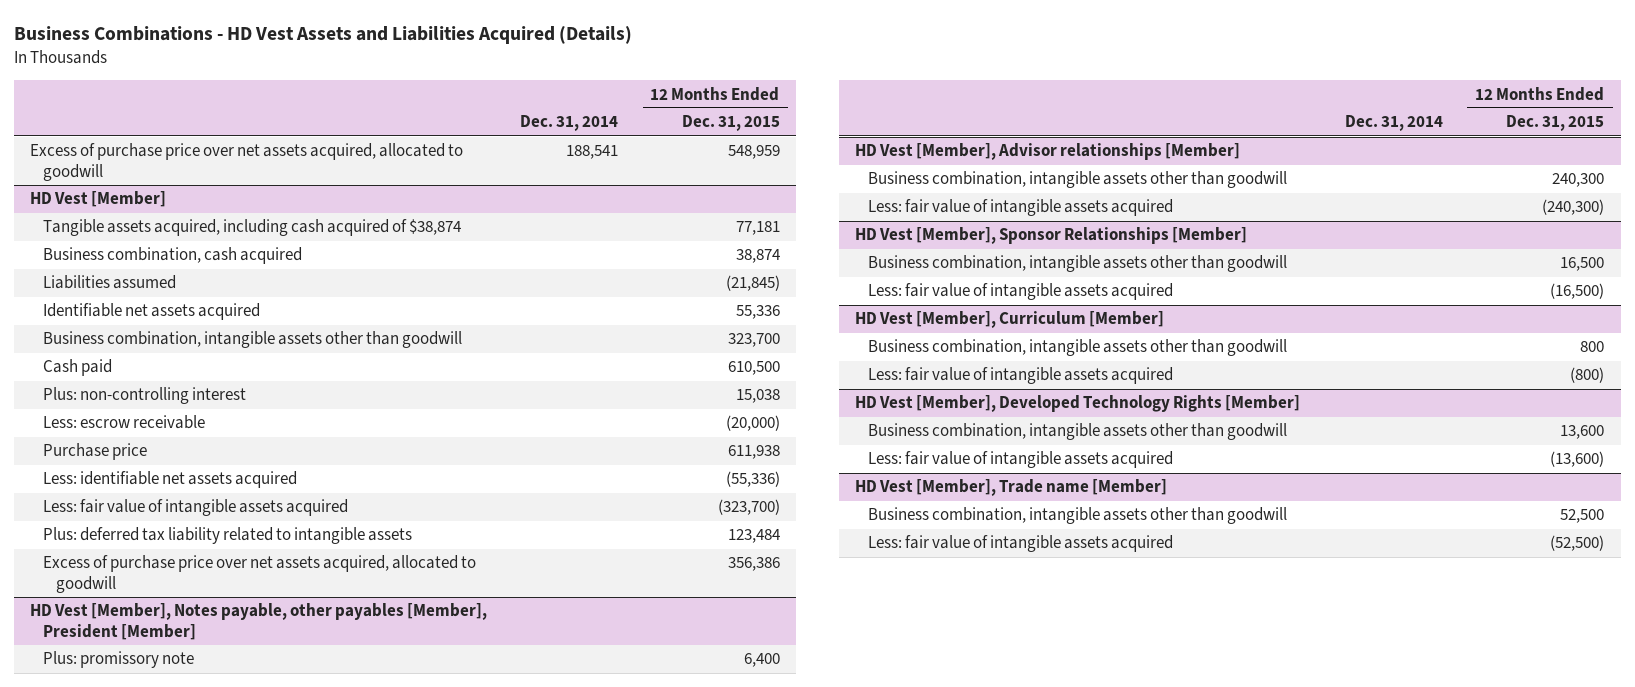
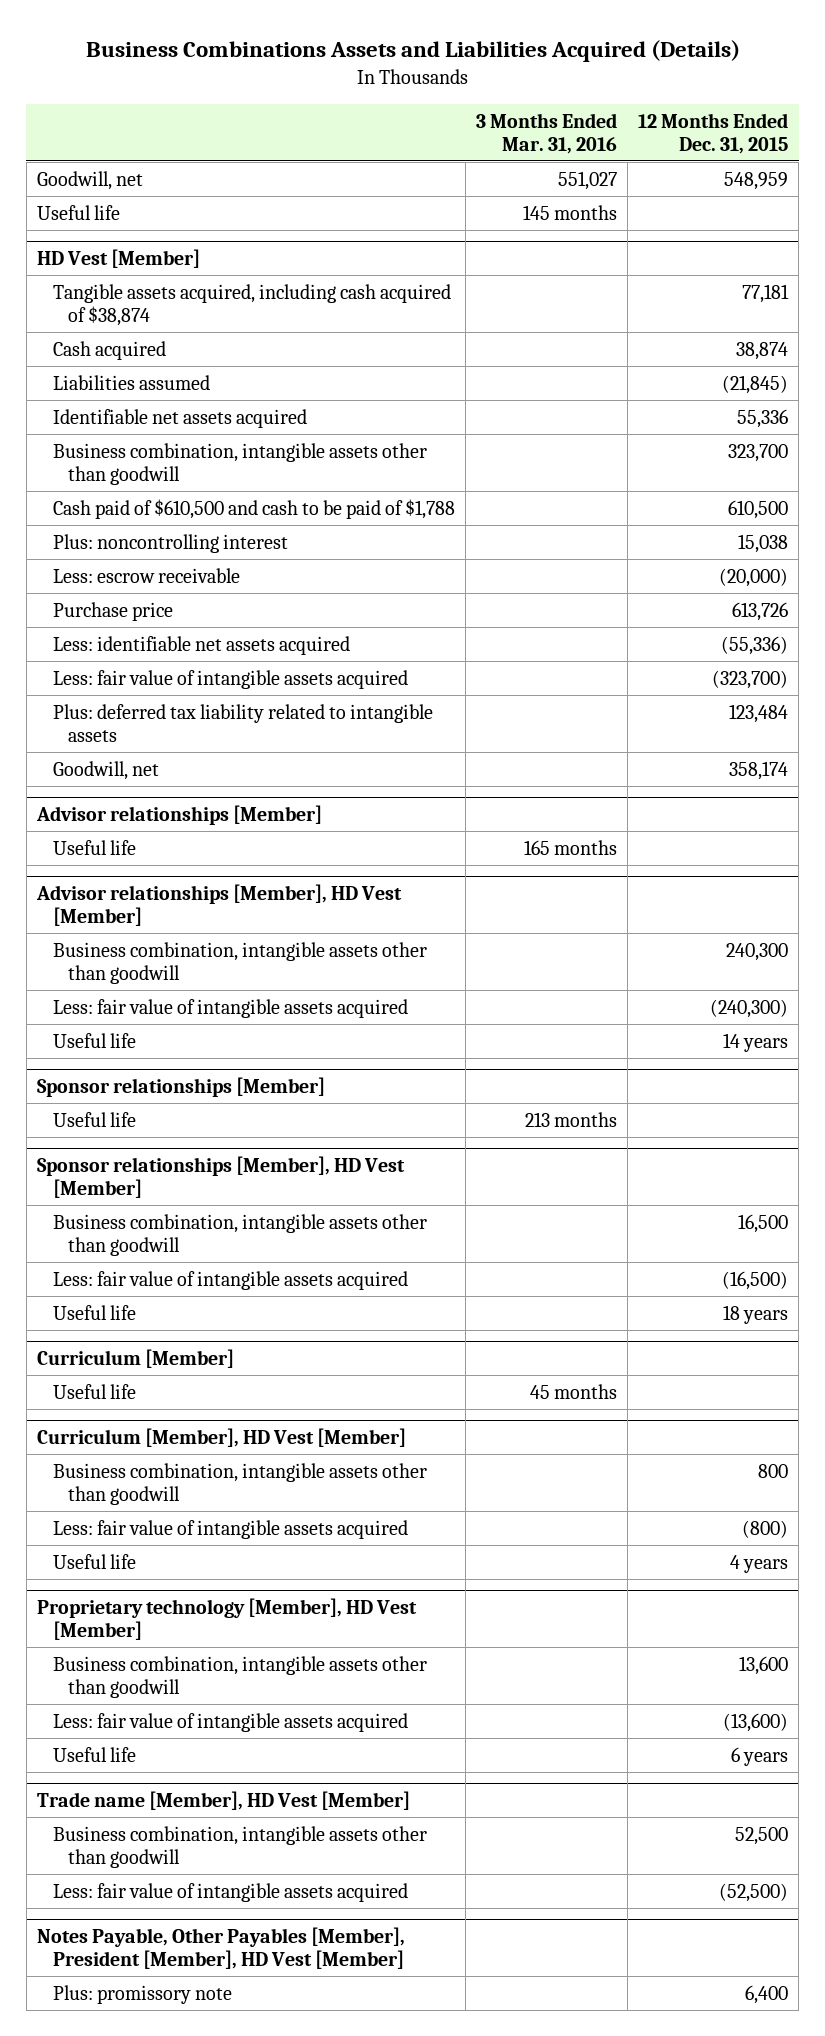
- Business Combinations - HD Vest Assets and Liabilities Acquired (Details)
+ Business Combinations Assets and Liabilities Acquired (Details)
- | Dec. 31, 2014 | 12 Months Ended Dec. 31, 2015
+ | 3 Months Ended Mar. 31, 2016 | 12 Months Ended Dec. 31, 2015
- Excess of purchase price over net assets acquired, allocated to goodwill | 188,541 | 548,959
+ Goodwill, net | 551,027 | 548,959
+ Useful life | 145 months |
@ HD Vest [Member]
- Business combination, cash acquired | | 38,874
+ Cash acquired | | 38,874
- Cash paid | | 610,500
- Plus: non-controlling interest | | 15,038
+ Cash paid of $610,500 and cash to be paid of $1,788 | | 610,500
+ Plus: noncontrolling interest | | 15,038
- Purchase price | | 611,938
+ Purchase price | | 613,726
- Excess of purchase price over net assets acquired, allocated to goodwill | | 356,386
- HD Vest [Member], Notes payable, other payables [Member], President [Member]
- Plus: promissory note | | 6,400
- HD Vest [Member], Advisor relationships [Member]
@ HD Vest [Member]
+ Goodwill, net | | 358,174
+ Advisor relationships [Member]
+ Useful life | 165 months |
+ Advisor relationships [Member], HD Vest [Member]
- HD Vest [Member], Sponsor Relationships [Member]
+ Useful life | | 14 years
+ Sponsor relationships [Member]
+ Useful life | 213 months |
+ Sponsor relationships [Member], HD Vest [Member]
- HD Vest [Member], Curriculum [Member]
+ Useful life | | 18 years
+ Curriculum [Member]
+ Useful life | 45 months |
+ Curriculum [Member], HD Vest [Member]
- HD Vest [Member], Developed Technology Rights [Member]
+ Useful life | | 4 years
+ Proprietary technology [Member], HD Vest [Member]
- HD Vest [Member], Trade name [Member]
+ Useful life | | 6 years
+ Trade name [Member], HD Vest [Member]
+ Notes Payable, Other Payables [Member], President [Member], HD Vest [Member]
+ Plus: promissory note | | 6,400

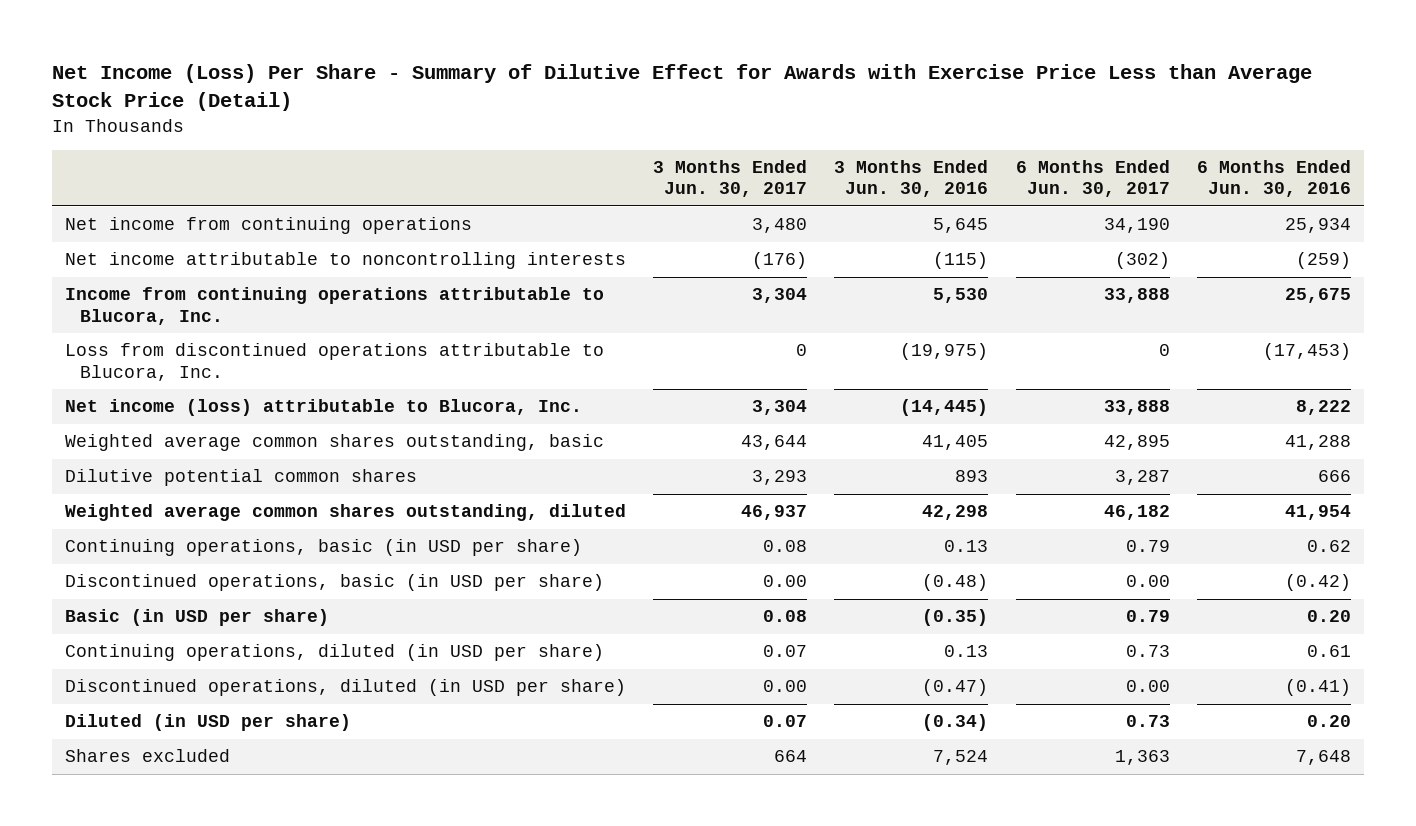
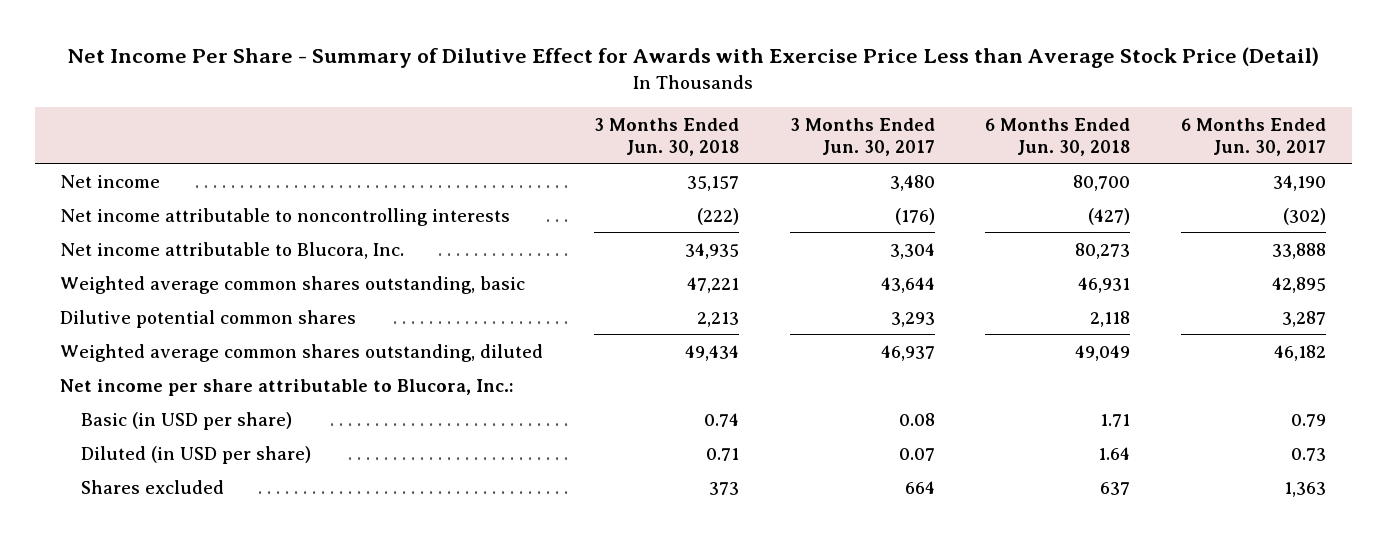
- Net Income (Loss) Per Share - Summary of Dilutive Effect for Awards with Exercise Price Less than Average Stock Price (Detail)
+ Net Income Per Share - Summary of Dilutive Effect for Awards with Exercise Price Less than Average Stock Price (Detail)
- | 3 Months Ended Jun. 30, 2017 | 3 Months Ended Jun. 30, 2016 | 6 Months Ended Jun. 30, 2017 | 6 Months Ended Jun. 30, 2016
+ | 3 Months Ended Jun. 30, 2018 | 3 Months Ended Jun. 30, 2017 | 6 Months Ended Jun. 30, 2018 | 6 Months Ended Jun. 30, 2017
- Net income from continuing operations | 3,480 | 5,645 | 34,190 | 25,934
+ Net income | 35,157 | 3,480 | 80,700 | 34,190
- Income from continuing operations attributable to Blucora, Inc. | 3,304 | 5,530 | 33,888 | 25,675
- Loss from discontinued operations attributable to Blucora, Inc. | 0 | (19,975) | 0 | (17,453)
- Net income (loss) attributable to Blucora, Inc. | 3,304 | (14,445) | 33,888 | 8,222
+ Net income attributable to Blucora, Inc. | 34,935 | 3,304 | 80,273 | 33,888
- Continuing operations, basic (in USD per share) | 0.08 | 0.13 | 0.79 | 0.62
- Discontinued operations, basic (in USD per share) | 0.00 | (0.48) | 0.00 | (0.42)
+ Net income per share attributable to Blucora, Inc.:
- Continuing operations, diluted (in USD per share) | 0.07 | 0.13 | 0.73 | 0.61
- Discontinued operations, diluted (in USD per share) | 0.00 | (0.47) | 0.00 | (0.41)

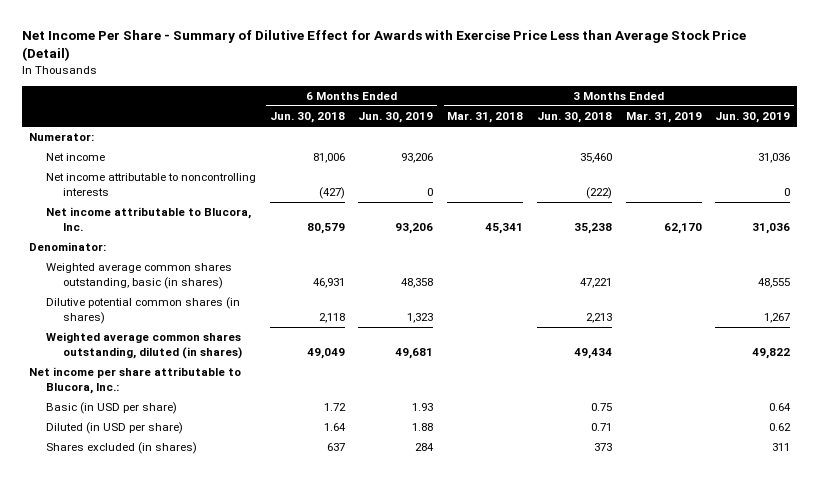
- | 3 Months Ended Jun. 30, 2018 | 3 Months Ended Jun. 30, 2017 | 6 Months Ended Jun. 30, 2018 | 6 Months Ended Jun. 30, 2017
+ | 6 Months Ended Jun. 30, 2018 | 6 Months Ended Jun. 30, 2019 | 3 Months Ended Mar. 31, 2018 | 3 Months Ended Jun. 30, 2018 | 3 Months Ended Mar. 31, 2019 | 3 Months Ended Jun. 30, 2019
- Net income | 35,157 | 3,480 | 80,700 | 34,190
+ Numerator:
+ Net income | 81,006 | 93,206 | | 35,460 | | 31,036
- Net income attributable to Blucora, Inc. | 34,935 | 3,304 | 80,273 | 33,888
- Weighted average common shares outstanding, basic | 47,221 | 43,644 | 46,931 | 42,895
- Dilutive potential common shares | 2,213 | 3,293 | 2,118 | 3,287
- Weighted average common shares outstanding, diluted | 49,434 | 46,937 | 49,049 | 46,182
+ Net income attributable to Blucora, Inc. | 80,579 | 93,206 | 45,341 | 35,238 | 62,170 | 31,036
+ Denominator:
+ Weighted average common shares outstanding, basic (in shares) | 46,931 | 48,358 | | 47,221 | | 48,555
+ Dilutive potential common shares (in shares) | 2,118 | 1,323 | | 2,213 | | 1,267
+ Weighted average common shares outstanding, diluted (in shares) | 49,049 | 49,681 | | 49,434 | | 49,822
- Basic (in USD per share) | 0.74 | 0.08 | 1.71 | 0.79
+ Basic (in USD per share) | 1.72 | 1.93 | | 0.75 | | 0.64
- Shares excluded | 373 | 664 | 637 | 1,363
+ Shares excluded (in shares) | 637 | 284 | | 373 | | 311

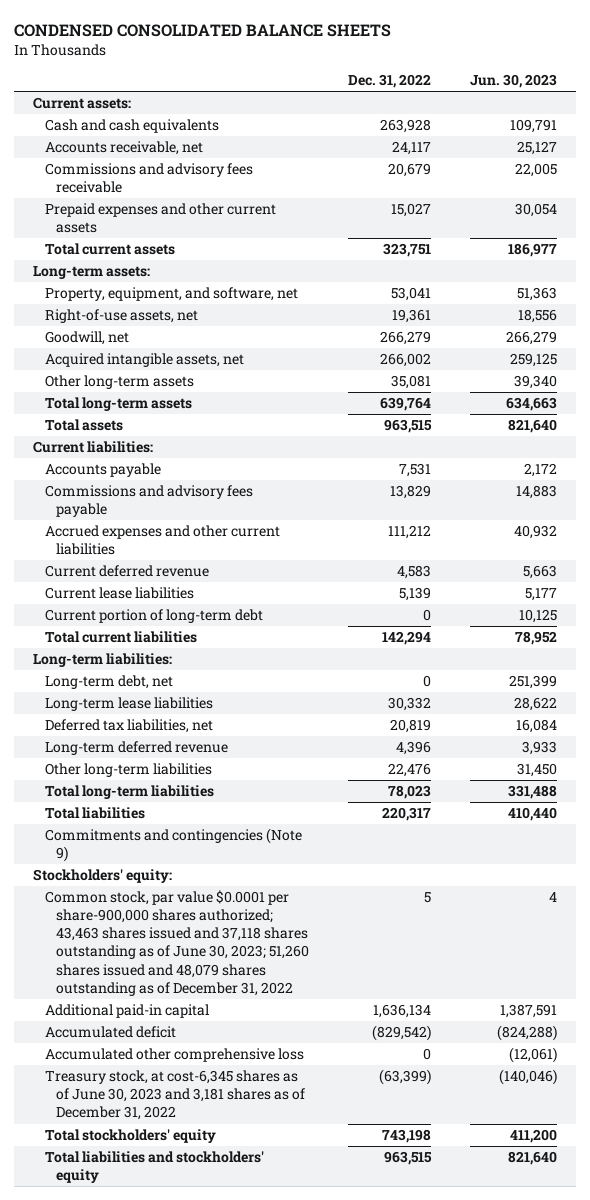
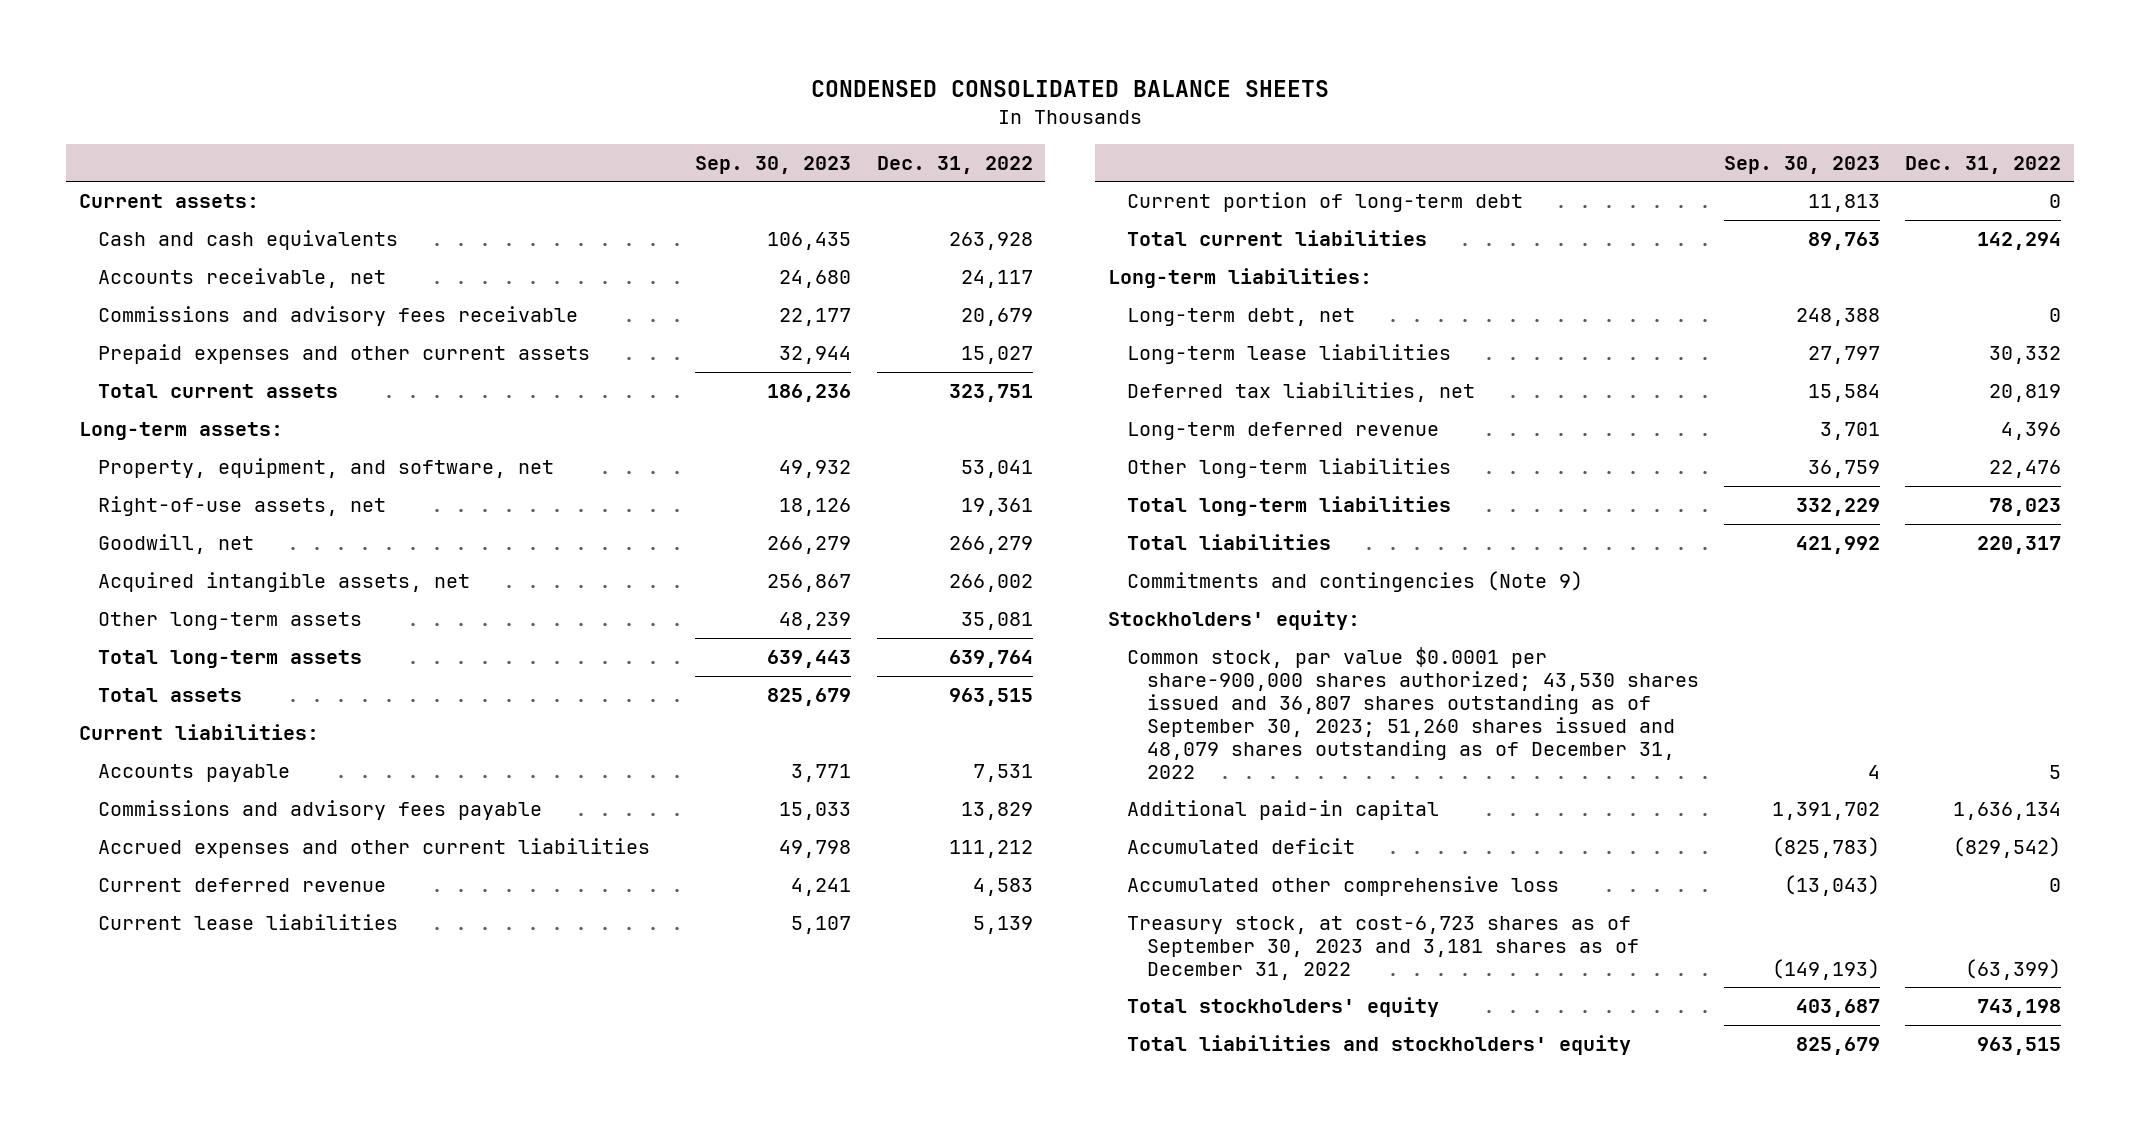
- | Dec. 31, 2022 | Jun. 30, 2023
+ | Sep. 30, 2023 | Dec. 31, 2022
- Common stock, par value $0.0001 per share-900,000 shares authorized; 43,463 shares issued and 37,118 shares outstanding as of June 30, 2023; 51,260 shares issued and 48,079 shares outstanding as of December 31, 2022 | 5 | 4
+ Common stock, par value $0.0001 per share-900,000 shares authorized; 43,530 shares issued and 36,807 shares outstanding as of September 30, 2023; 51,260 shares issued and 48,079 shares outstanding as of December 31, 2022 | 4 | 5
- Treasury stock, at cost-6,345 shares as of June 30, 2023 and 3,181 shares as of December 31, 2022 | (63,399) | (140,046)
+ Treasury stock, at cost-6,723 shares as of September 30, 2023 and 3,181 shares as of December 31, 2022 | (149,193) | (63,399)

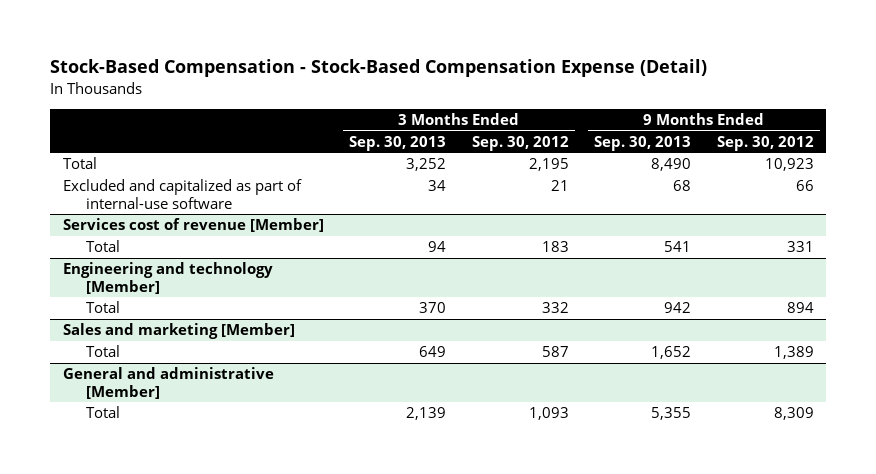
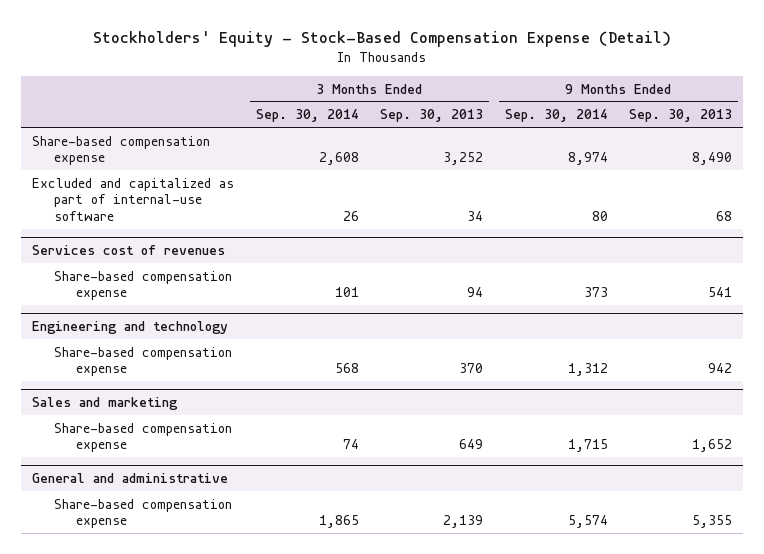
- Stock-Based Compensation - Stock-Based Compensation Expense (Detail)
+ Stockholders' Equity - Stock-Based Compensation Expense (Detail)
- | 3 Months Ended Sep. 30, 2013 | 3 Months Ended Sep. 30, 2012 | 9 Months Ended Sep. 30, 2013 | 9 Months Ended Sep. 30, 2012
+ | 3 Months Ended Sep. 30, 2014 | 3 Months Ended Sep. 30, 2013 | 9 Months Ended Sep. 30, 2014 | 9 Months Ended Sep. 30, 2013
- Total | 3,252 | 2,195 | 8,490 | 10,923
+ Share-based compensation expense | 2,608 | 3,252 | 8,974 | 8,490
- Services cost of revenue [Member]
- Total | 94 | 183 | 541 | 331
- Engineering and technology [Member]
- Total | 370 | 332 | 942 | 894
- Sales and marketing [Member]
- Total | 649 | 587 | 1,652 | 1,389
- General and administrative [Member]
- Total | 2,139 | 1,093 | 5,355 | 8,309
+ Services cost of revenues
+ Share-based compensation expense | 101 | 94 | 373 | 541
+ Engineering and technology
+ Share-based compensation expense | 568 | 370 | 1,312 | 942
+ Sales and marketing
+ Share-based compensation expense | 74 | 649 | 1,715 | 1,652
+ General and administrative
+ Share-based compensation expense | 1,865 | 2,139 | 5,574 | 5,355

